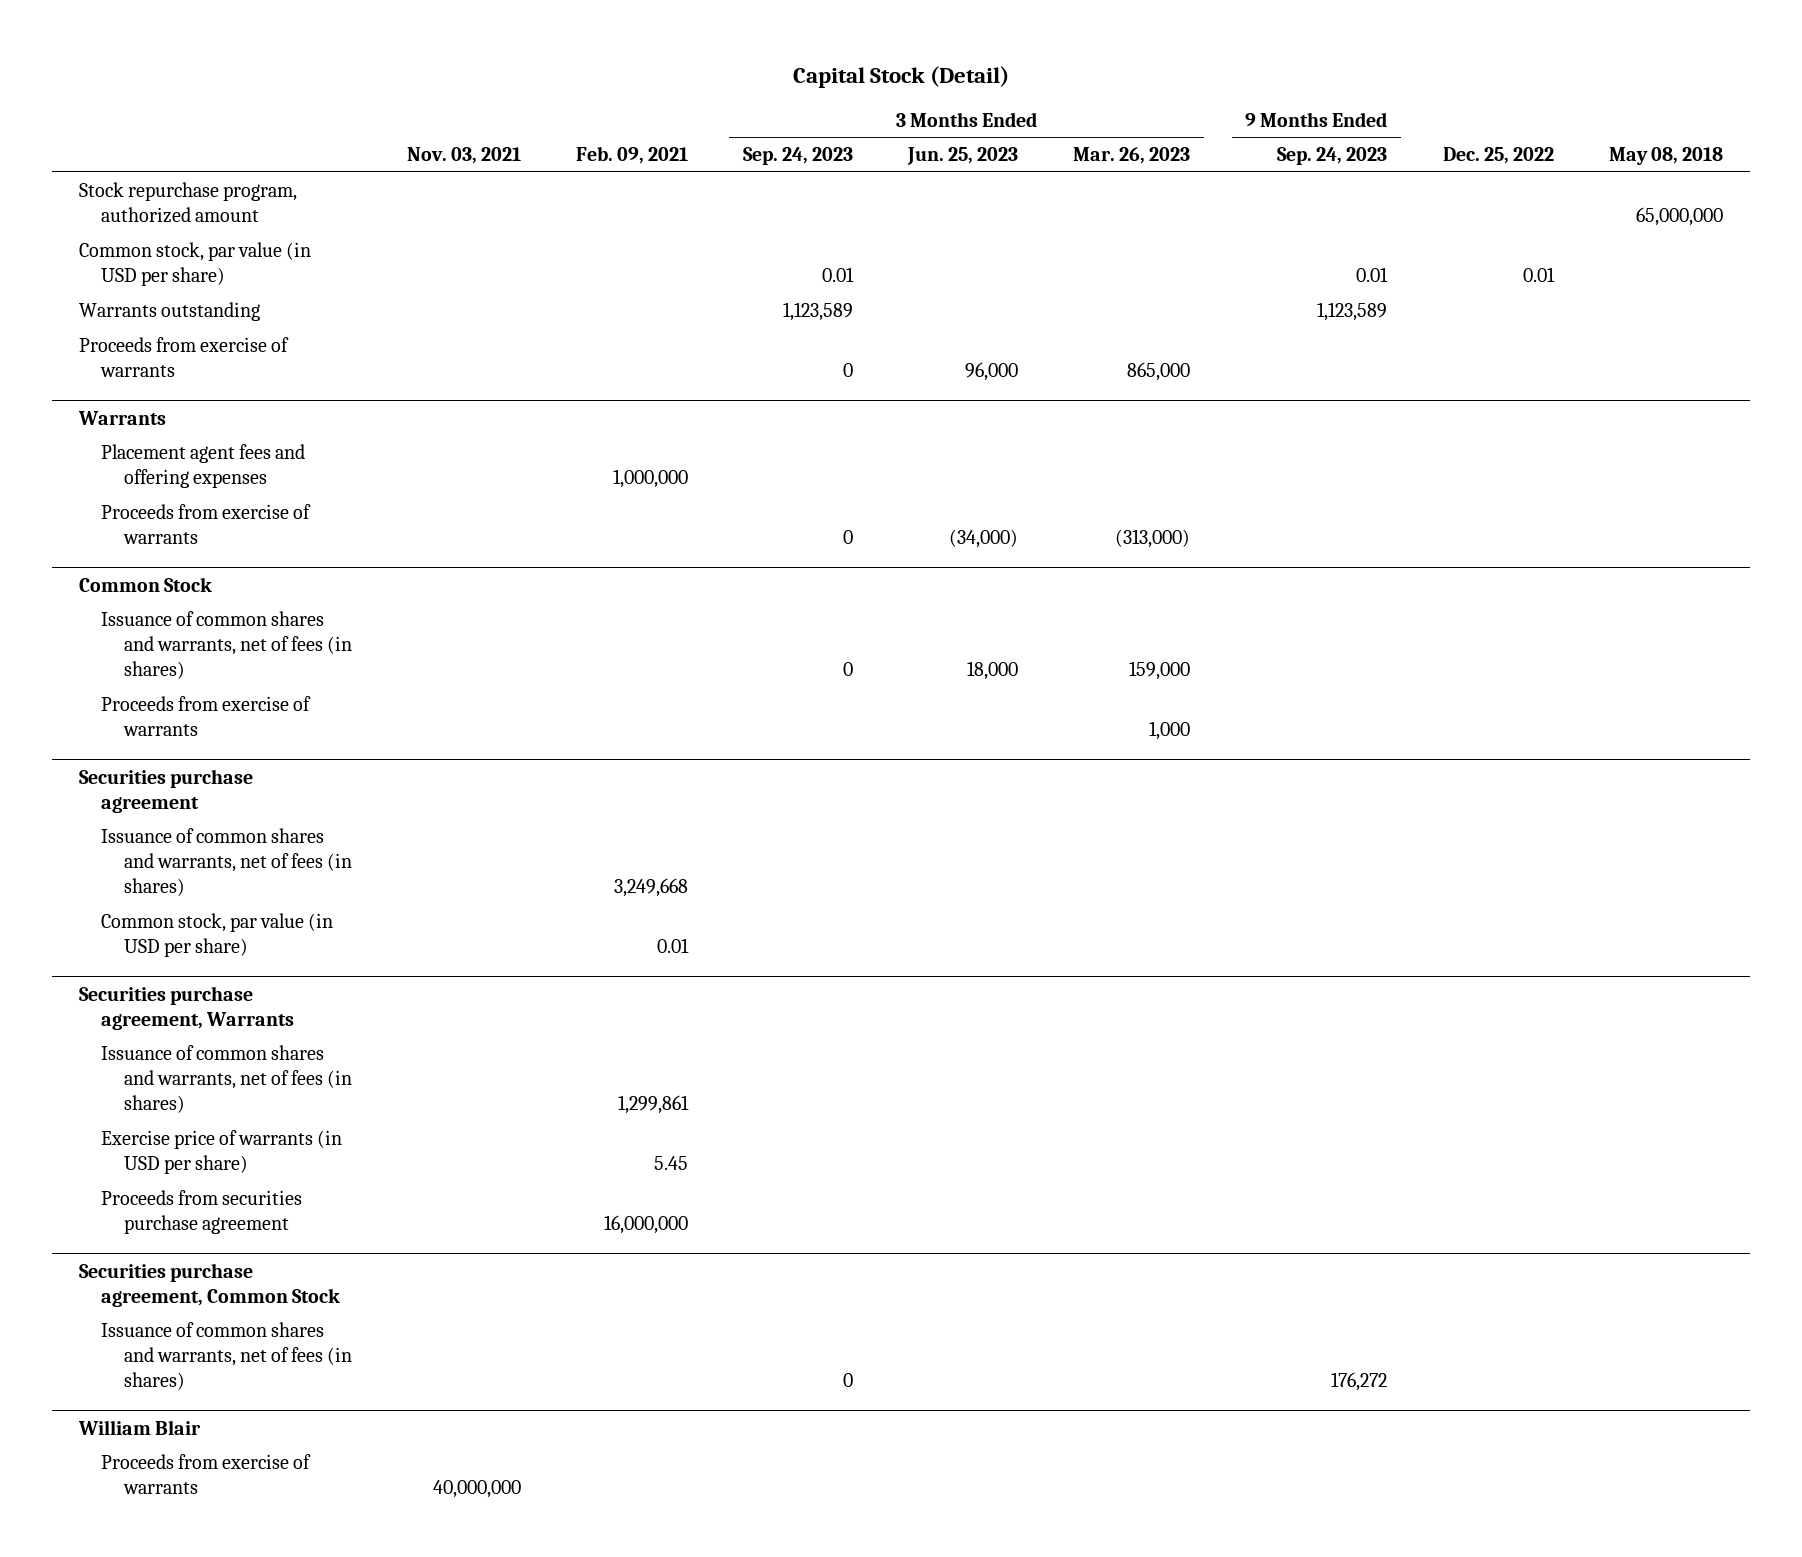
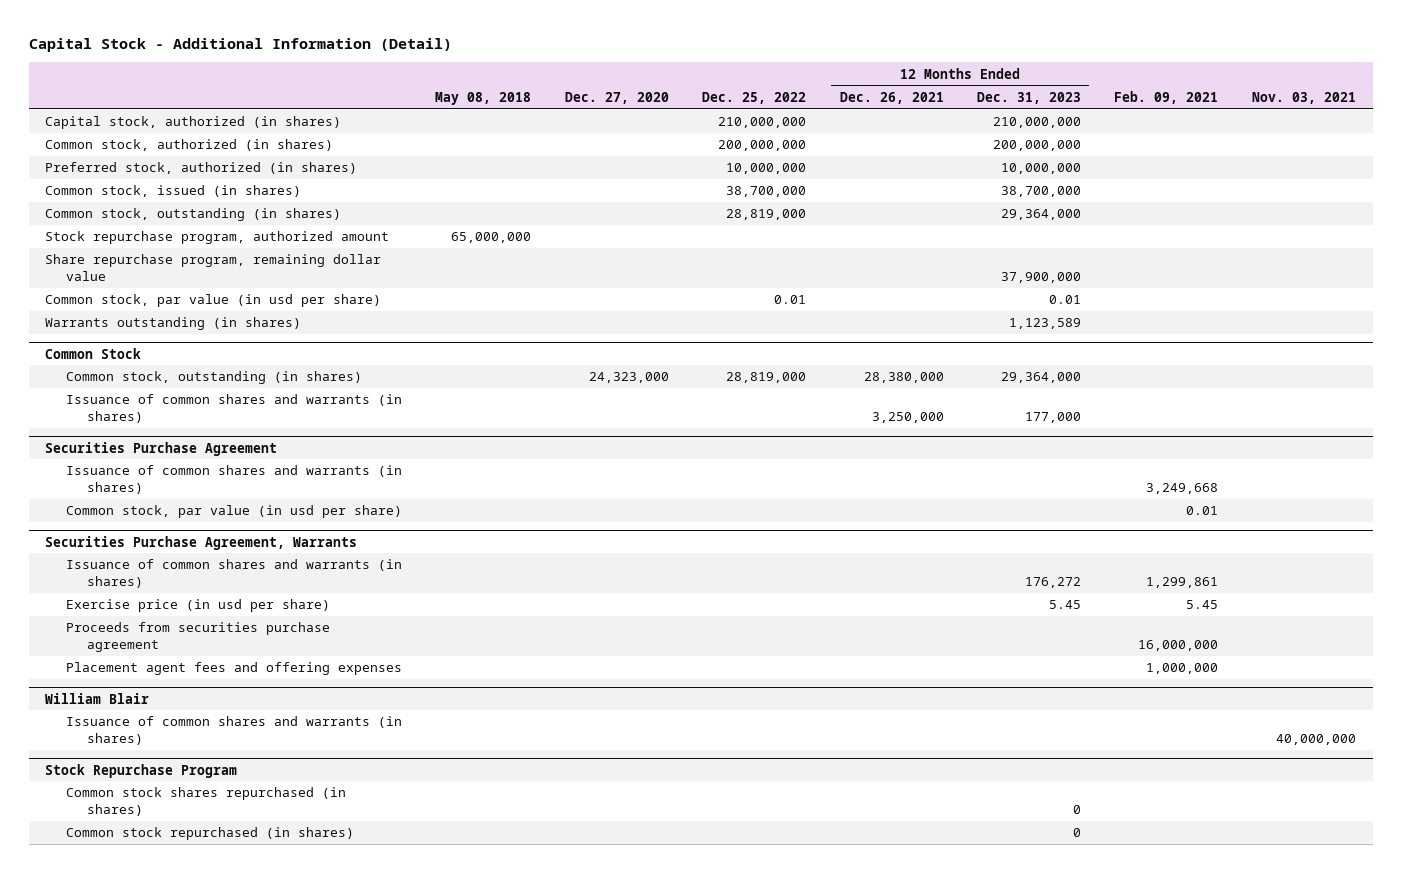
- Capital Stock (Detail)
+ Capital Stock - Additional Information (Detail)
- | Nov. 03, 2021 | Feb. 09, 2021 | 3 Months Ended Sep. 24, 2023 | 3 Months Ended Jun. 25, 2023 | 3 Months Ended Mar. 26, 2023 | 9 Months Ended Sep. 24, 2023 | Dec. 25, 2022 | May 08, 2018
+ | May 08, 2018 | Dec. 27, 2020 | Dec. 25, 2022 | 12 Months Ended Dec. 26, 2021 | 12 Months Ended Dec. 31, 2023 | Feb. 09, 2021 | Nov. 03, 2021
+ Capital stock, authorized (in shares) | | | 210,000,000 | | 210,000,000 | |
+ Common stock, authorized (in shares) | | | 200,000,000 | | 200,000,000 | |
+ Preferred stock, authorized (in shares) | | | 10,000,000 | | 10,000,000 | |
+ Common stock, issued (in shares) | | | 38,700,000 | | 38,700,000 | |
+ Common stock, outstanding (in shares) | | | 28,819,000 | | 29,364,000 | |
- Common stock, par value (in USD per share) | | | 0.01 | | | 0.01 | 0.01 |
- Warrants outstanding | | | 1,123,589 | | | 1,123,589 | |
- Proceeds from exercise of warrants | | | 0 | 96,000 | 865,000 | | |
- Warrants
- Placement agent fees and offering expenses | | 1,000,000 | | | | | |
- Proceeds from exercise of warrants | | | 0 | (34,000) | (313,000) | | |
+ Share repurchase program, remaining dollar value | | | | | 37,900,000 | |
+ Common stock, par value (in usd per share) | | | 0.01 | | 0.01 | |
+ Warrants outstanding (in shares) | | | | | 1,123,589 | |
@ Common Stock
- Issuance of common shares and warrants, net of fees (in shares) | | | 0 | 18,000 | 159,000 | | |
- Proceeds from exercise of warrants | | | | | 1,000 | | |
- Securities purchase agreement
- Issuance of common shares and warrants, net of fees (in shares) | | 3,249,668 | | | | | |
- Common stock, par value (in USD per share) | | 0.01 | | | | | |
- Securities purchase agreement, Warrants
- Issuance of common shares and warrants, net of fees (in shares) | | 1,299,861 | | | | | |
- Exercise price of warrants (in USD per share) | | 5.45 | | | | | |
@ Common Stock
+ Common stock, outstanding (in shares) | | 24,323,000 | 28,819,000 | 28,380,000 | 29,364,000 | |
+ Issuance of common shares and warrants (in shares) | | | | 3,250,000 | 177,000 | |
+ Securities Purchase Agreement
+ Issuance of common shares and warrants (in shares) | | | | | | 3,249,668 |
+ Common stock, par value (in usd per share) | | | | | | 0.01 |
+ Securities Purchase Agreement, Warrants
+ Issuance of common shares and warrants (in shares) | | | | | 176,272 | 1,299,861 |
+ Exercise price (in usd per share) | | | | | 5.45 | 5.45 |
- Securities purchase agreement, Common Stock
- Issuance of common shares and warrants, net of fees (in shares) | | | 0 | | | 176,272 | |
+ Placement agent fees and offering expenses | | | | | | 1,000,000 |
@ William Blair
- Proceeds from exercise of warrants | 40,000,000 | | | | | | |
+ Issuance of common shares and warrants (in shares) | | | | | | | 40,000,000
+ Stock Repurchase Program
+ Common stock shares repurchased (in shares) | | | | | 0 | |
+ Common stock repurchased (in shares) | | | | | 0 | |

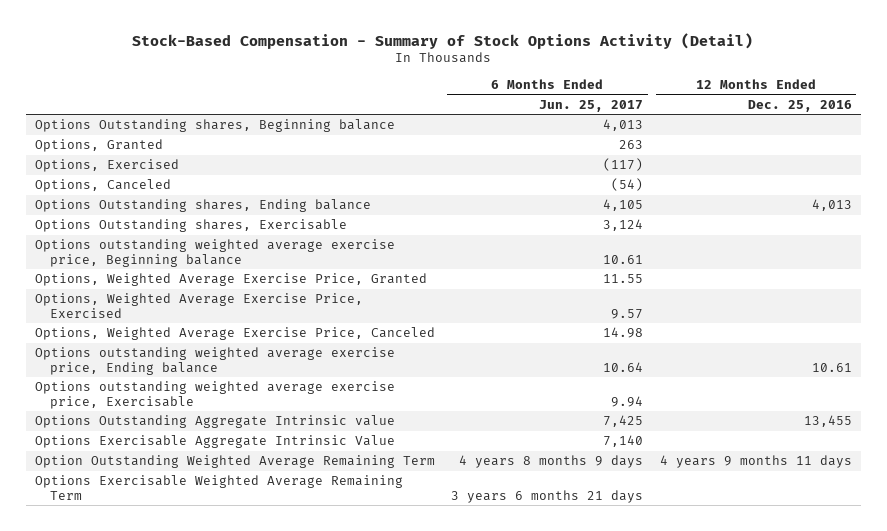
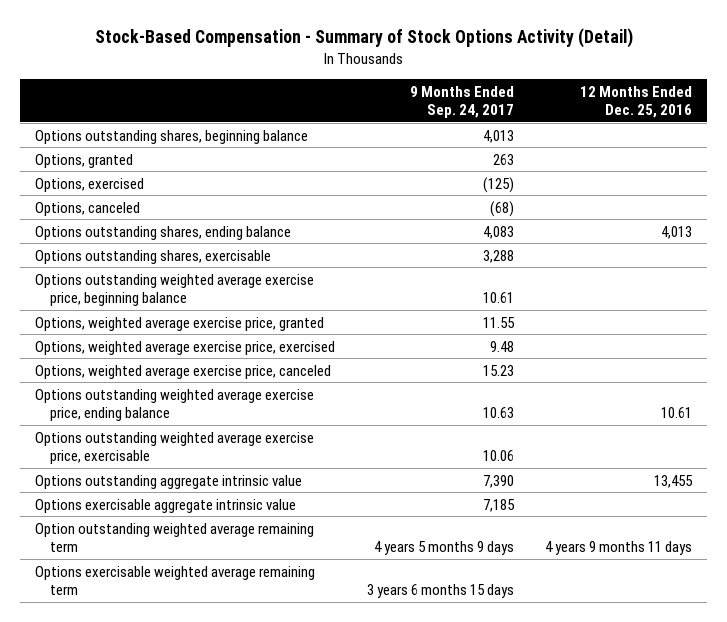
- | 6 Months Ended Jun. 25, 2017 | 12 Months Ended Dec. 25, 2016
+ | 9 Months Ended Sep. 24, 2017 | 12 Months Ended Dec. 25, 2016
- Options Outstanding shares, Beginning balance | 4,013 |
- Options, Granted | 263 |
- Options, Exercised | (117) |
- Options, Canceled | (54) |
- Options Outstanding shares, Ending balance | 4,105 | 4,013
- Options Outstanding shares, Exercisable | 3,124 |
- Options outstanding weighted average exercise price, Beginning balance | 10.61 |
- Options, Weighted Average Exercise Price, Granted | 11.55 |
- Options, Weighted Average Exercise Price, Exercised | 9.57 |
- Options, Weighted Average Exercise Price, Canceled | 14.98 |
- Options outstanding weighted average exercise price, Ending balance | 10.64 | 10.61
- Options outstanding weighted average exercise price, Exercisable | 9.94 |
- Options Outstanding Aggregate Intrinsic value | 7,425 | 13,455
- Options Exercisable Aggregate Intrinsic Value | 7,140 |
- Option Outstanding Weighted Average Remaining Term | 4 years 8 months 9 days | 4 years 9 months 11 days
- Options Exercisable Weighted Average Remaining Term | 3 years 6 months 21 days |
+ Options outstanding shares, beginning balance | 4,013 |
+ Options, granted | 263 |
+ Options, exercised | (125) |
+ Options, canceled | (68) |
+ Options outstanding shares, ending balance | 4,083 | 4,013
+ Options outstanding shares, exercisable | 3,288 |
+ Options outstanding weighted average exercise price, beginning balance | 10.61 |
+ Options, weighted average exercise price, granted | 11.55 |
+ Options, weighted average exercise price, exercised | 9.48 |
+ Options, weighted average exercise price, canceled | 15.23 |
+ Options outstanding weighted average exercise price, ending balance | 10.63 | 10.61
+ Options outstanding weighted average exercise price, exercisable | 10.06 |
+ Options outstanding aggregate intrinsic value | 7,390 | 13,455
+ Options exercisable aggregate intrinsic value | 7,185 |
+ Option outstanding weighted average remaining term | 4 years 5 months 9 days | 4 years 9 months 11 days
+ Options exercisable weighted average remaining term | 3 years 6 months 15 days |

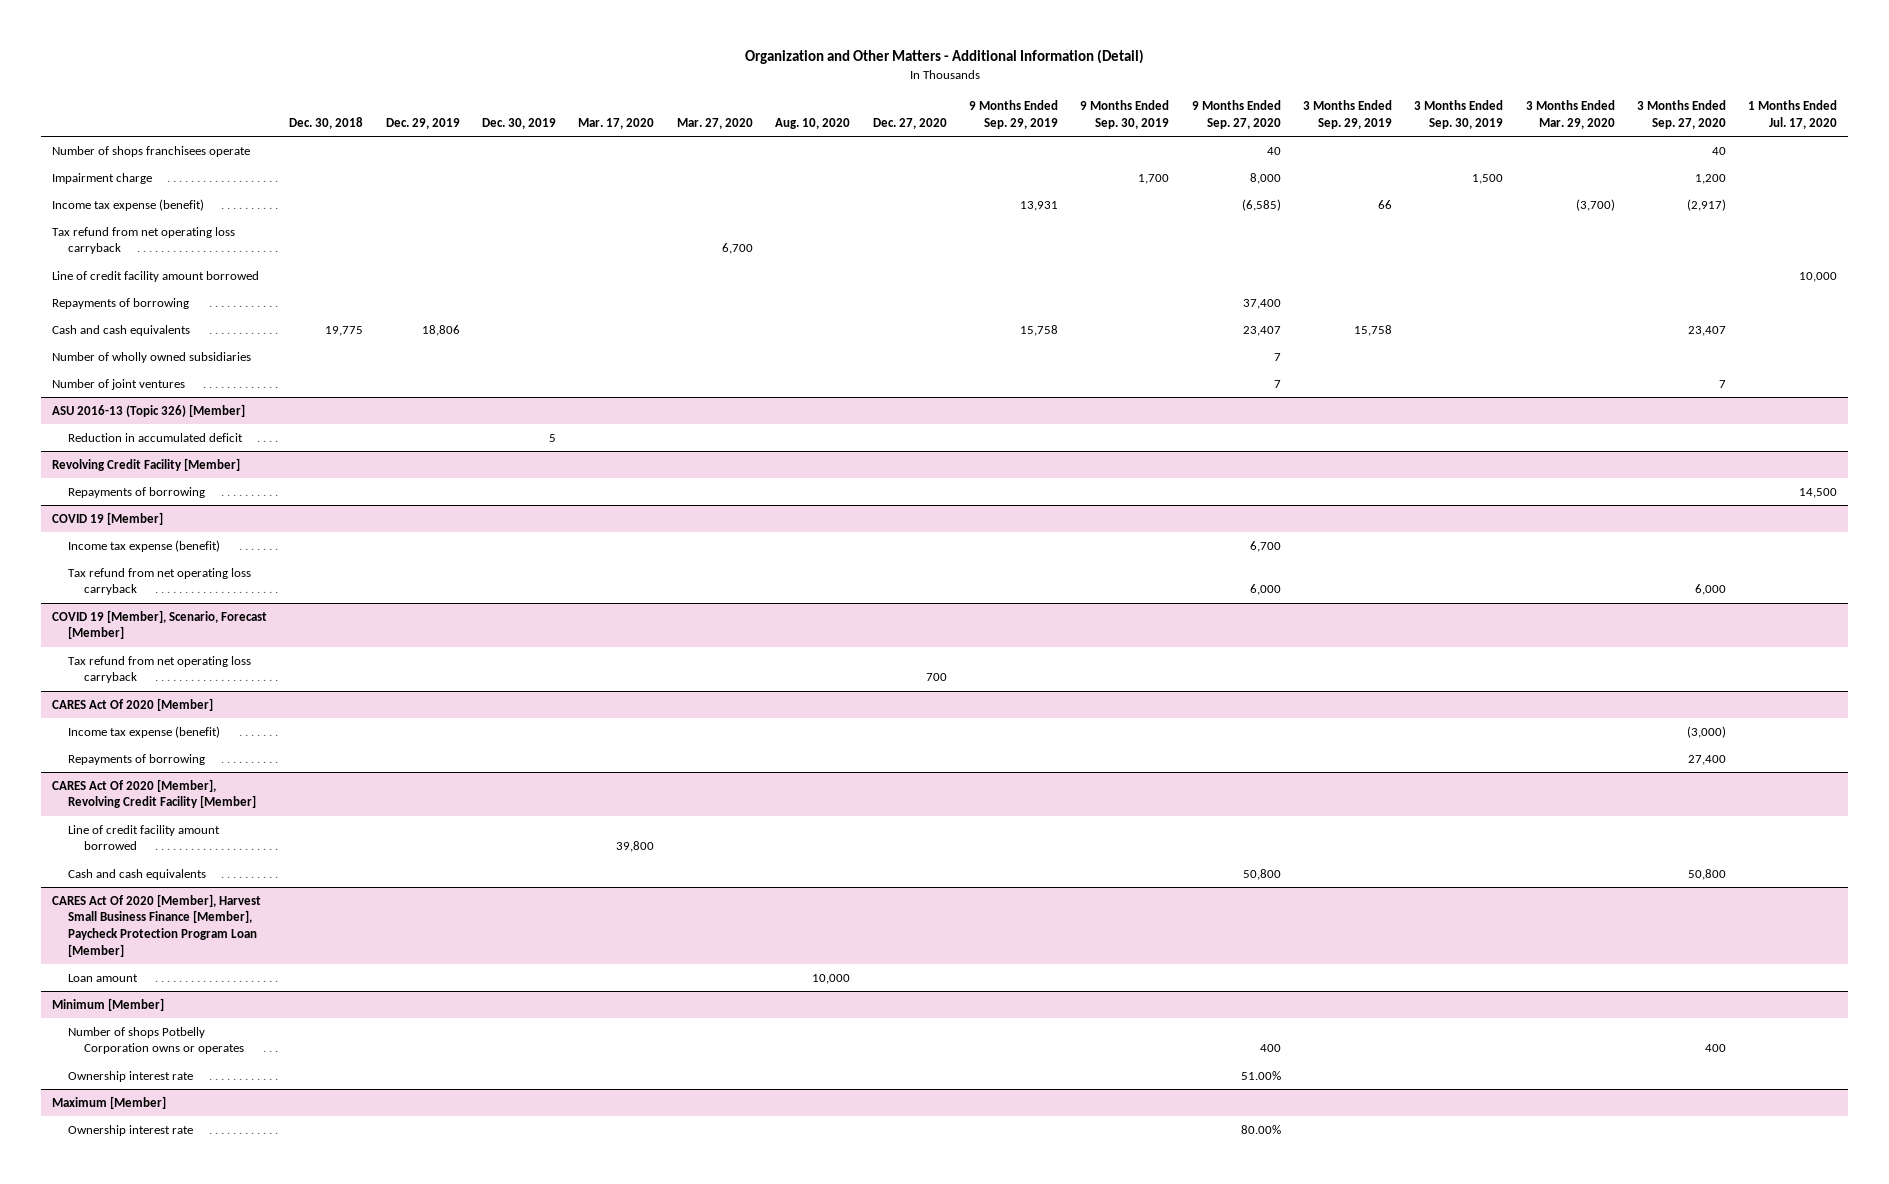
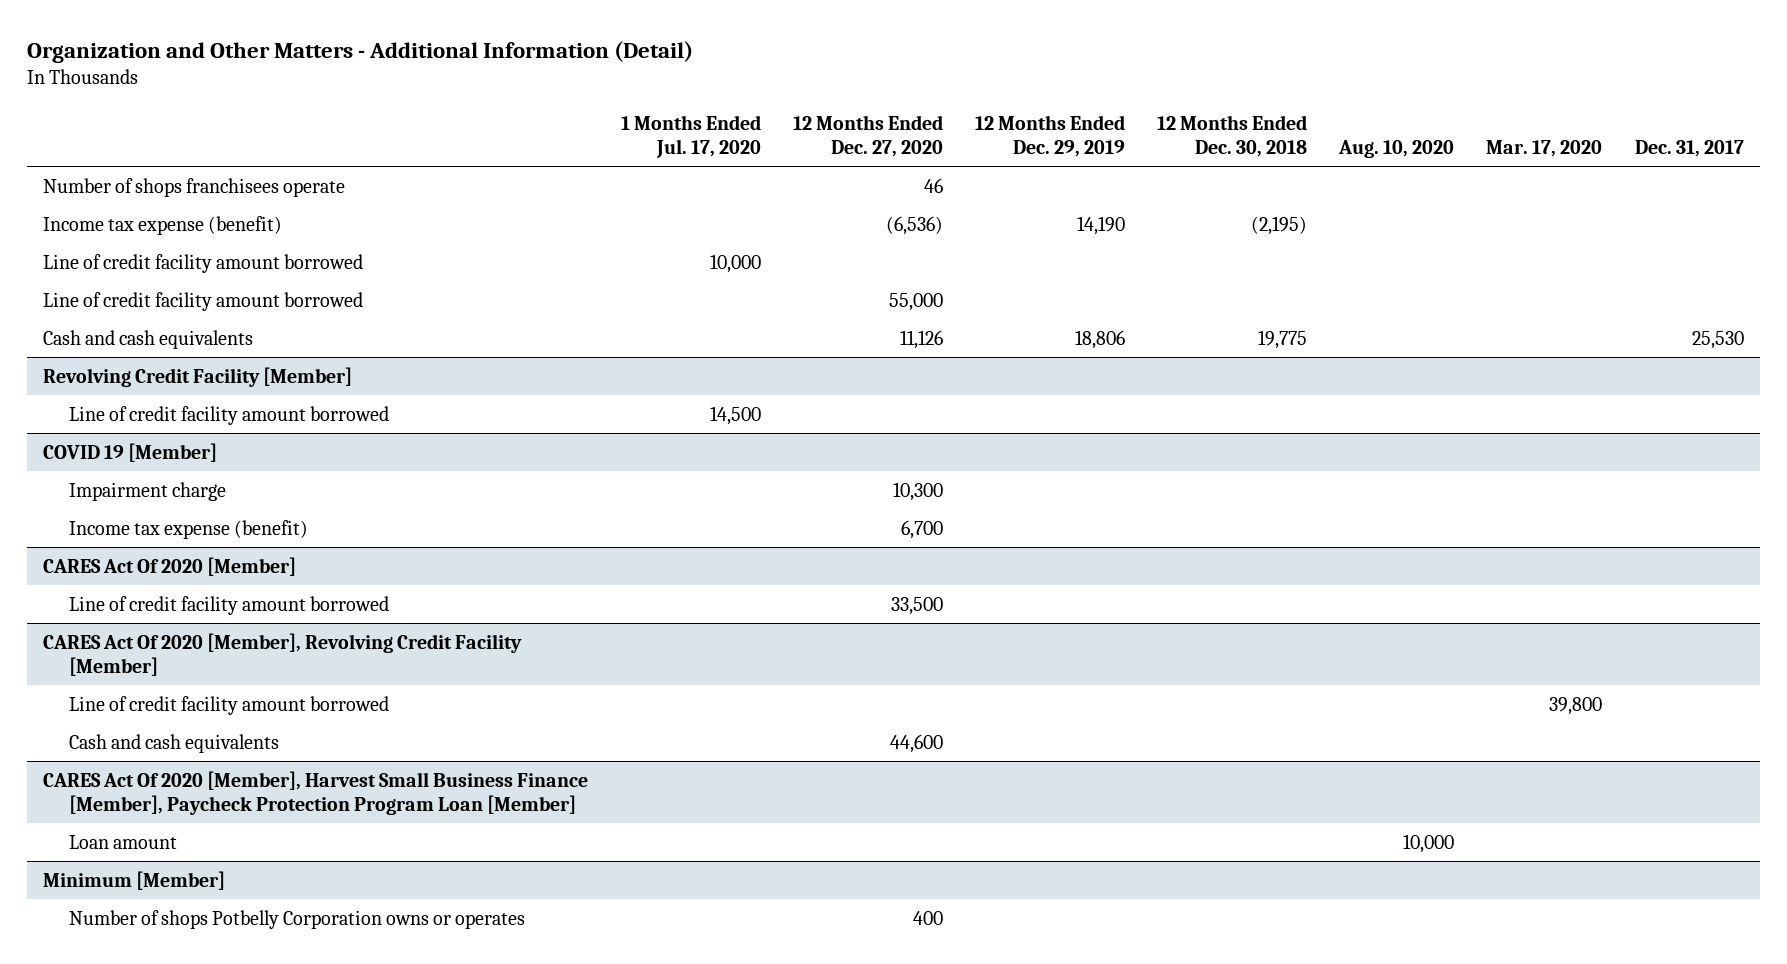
- | Dec. 30, 2018 | Dec. 29, 2019 | Dec. 30, 2019 | Mar. 17, 2020 | Mar. 27, 2020 | Aug. 10, 2020 | Dec. 27, 2020 | 9 Months Ended Sep. 29, 2019 | 9 Months Ended Sep. 30, 2019 | 9 Months Ended Sep. 27, 2020 | 3 Months Ended Sep. 29, 2019 | 3 Months Ended Sep. 30, 2019 | 3 Months Ended Mar. 29, 2020 | 3 Months Ended Sep. 27, 2020 | 1 Months Ended Jul. 17, 2020
+ | 1 Months Ended Jul. 17, 2020 | 12 Months Ended Dec. 27, 2020 | 12 Months Ended Dec. 29, 2019 | 12 Months Ended Dec. 30, 2018 | Aug. 10, 2020 | Mar. 17, 2020 | Dec. 31, 2017
- Impairment charge | | | | | | | | | 1,700 | 8,000 | | 1,500 | | 1,200 |
- Tax refund from net operating loss carryback | | | | | 6,700 | | | | | | | | | |
- Repayments of borrowing | | | | | | | | | | 37,400 | | | | |
+ Line of credit facility amount borrowed | | 55,000 | | | | |
- Number of wholly owned subsidiaries | | | | | | | | | | 7 | | | | |
- Number of joint ventures | | | | | | | | | | 7 | | | | 7 |
- ASU 2016-13 (Topic 326) [Member]
- Reduction in accumulated deficit | | | 5 | | | | | | | | | | | |
@ Revolving Credit Facility [Member]
- Repayments of borrowing | | | | | | | | | | | | | | | 14,500
+ Line of credit facility amount borrowed | 14,500 | | | | | |
@ COVID 19 [Member]
+ Impairment charge | | 10,300 | | | | |
- Tax refund from net operating loss carryback | | | | | | | | | | 6,000 | | | | 6,000 |
- COVID 19 [Member], Scenario, Forecast [Member]
- Tax refund from net operating loss carryback | | | | | | | 700 | | | | | | | |
@ CARES Act Of 2020 [Member]
- Income tax expense (benefit) | | | | | | | | | | | | | | (3,000) |
- Repayments of borrowing | | | | | | | | | | | | | | 27,400 |
+ Line of credit facility amount borrowed | | 33,500 | | | | |
@ Minimum [Member]
- Ownership interest rate | | | | | | | | | | 51.00% | | | | |
- Maximum [Member]
- Ownership interest rate | | | | | | | | | | 80.00% | | | | |

